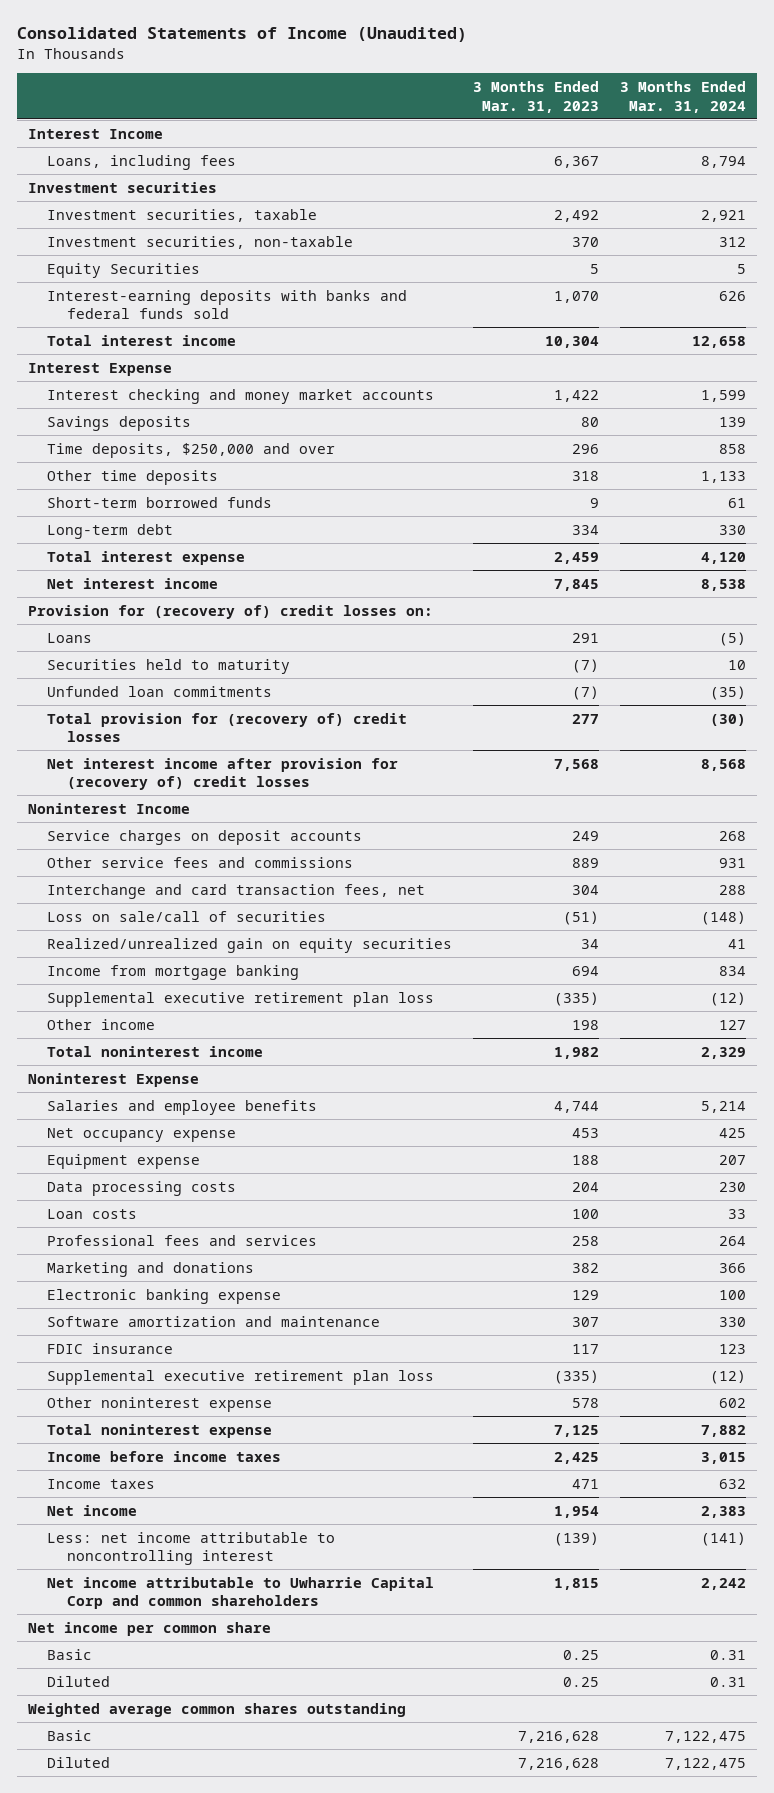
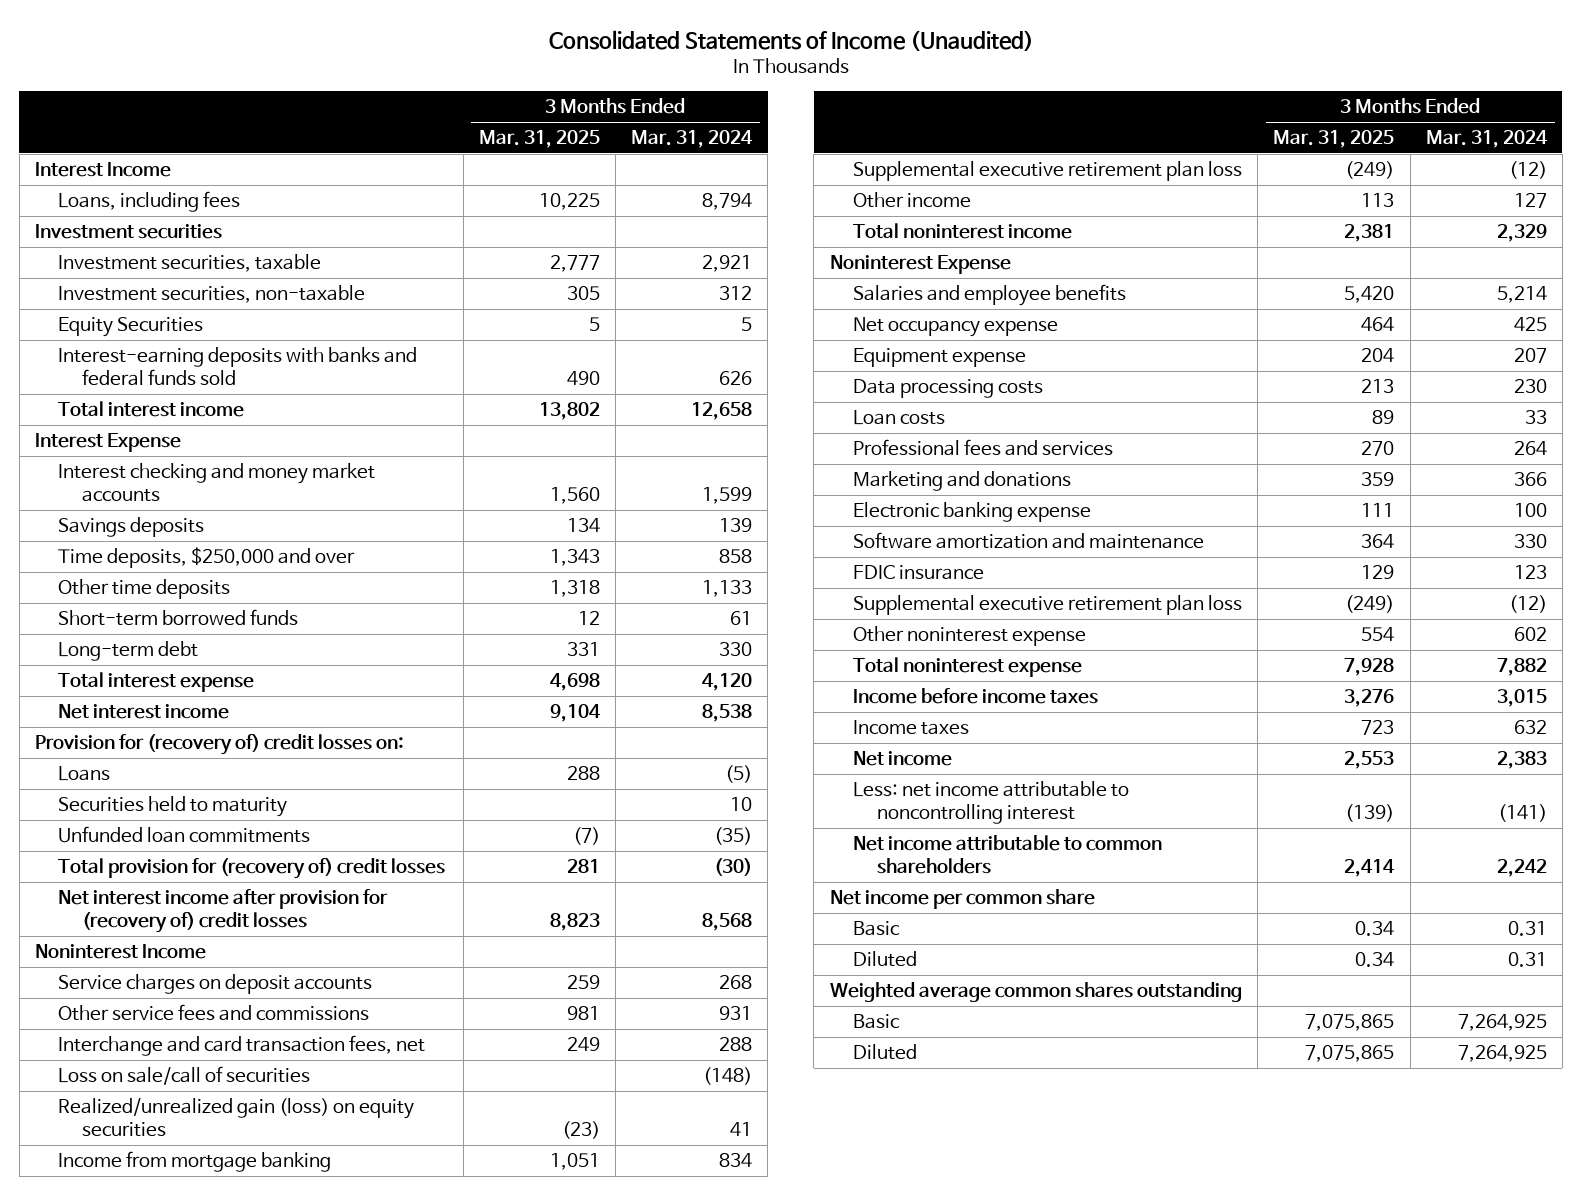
- | 3 Months Ended Mar. 31, 2023 | 3 Months Ended Mar. 31, 2024
+ | 3 Months Ended Mar. 31, 2025 | 3 Months Ended Mar. 31, 2024
- Realized/unrealized gain on equity securities | 34 | 41
+ Realized/unrealized gain (loss) on equity securities | (23) | 41
- Net income attributable to Uwharrie Capital Corp and common shareholders | 1,815 | 2,242
+ Net income attributable to common shareholders | 2,414 | 2,242
- Basic | 7,216,628 | 7,122,475
- Diluted | 7,216,628 | 7,122,475
+ Basic | 7,075,865 | 7,264,925
+ Diluted | 7,075,865 | 7,264,925

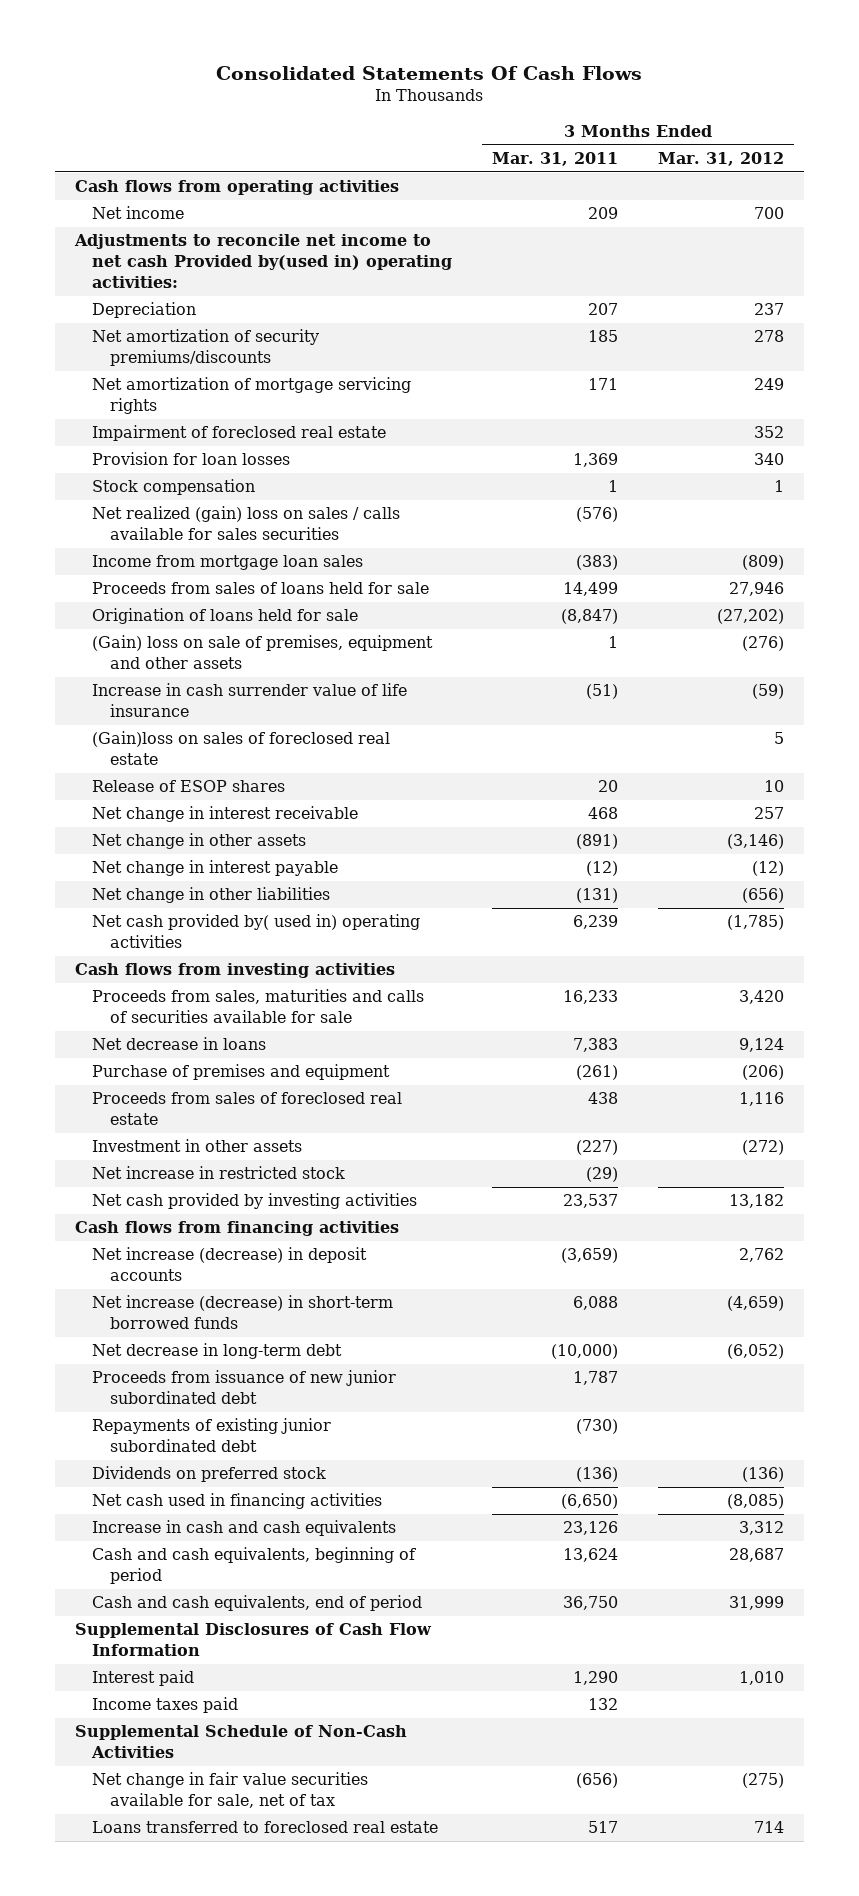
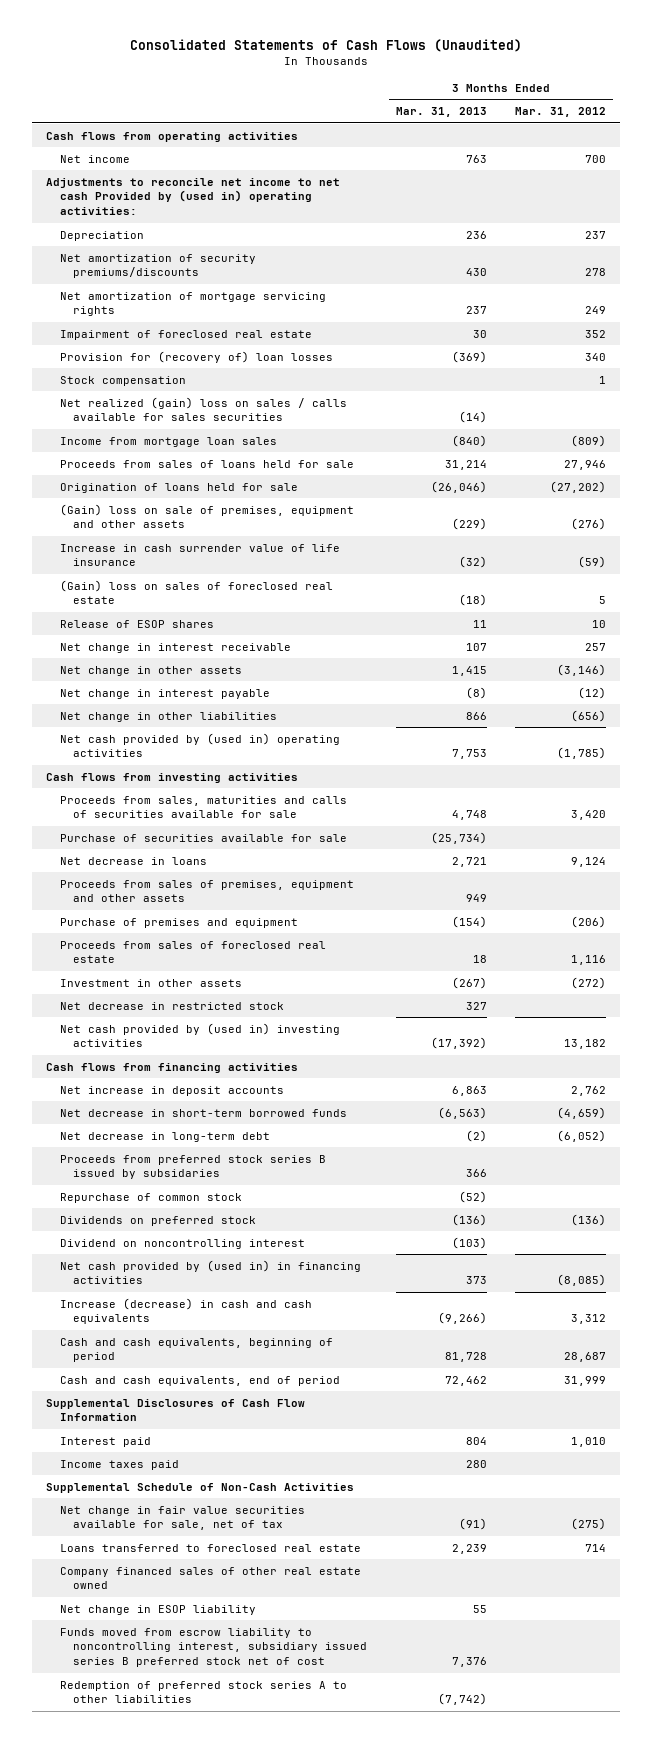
- Consolidated Statements Of Cash Flows
+ Consolidated Statements of Cash Flows (Unaudited)
- | 3 Months Ended Mar. 31, 2011 | 3 Months Ended Mar. 31, 2012
+ | 3 Months Ended Mar. 31, 2013 | 3 Months Ended Mar. 31, 2012
- Adjustments to reconcile net income to net cash Provided by(used in) operating activities:
+ Adjustments to reconcile net income to net cash Provided by (used in) operating activities:
- Provision for loan losses | 1,369 | 340
+ Provision for (recovery of) loan losses | (369) | 340
- (Gain)loss on sales of foreclosed real estate | | 5
+ (Gain) loss on sales of foreclosed real estate | (18) | 5
- Net cash provided by( used in) operating activities | 6,239 | (1,785)
+ Net cash provided by (used in) operating activities | 7,753 | (1,785)
+ Purchase of securities available for sale | (25,734) |
+ Proceeds from sales of premises, equipment and other assets | 949 |
- Net increase in restricted stock | (29) |
- Net cash provided by investing activities | 23,537 | 13,182
+ Net decrease in restricted stock | 327 |
+ Net cash provided by (used in) investing activities | (17,392) | 13,182
- Net increase (decrease) in deposit accounts | (3,659) | 2,762
- Net increase (decrease) in short-term borrowed funds | 6,088 | (4,659)
+ Net increase in deposit accounts | 6,863 | 2,762
+ Net decrease in short-term borrowed funds | (6,563) | (4,659)
- Proceeds from issuance of new junior subordinated debt | 1,787 |
- Repayments of existing junior subordinated debt | (730) |
+ Proceeds from preferred stock series B issued by subsidaries | 366 |
+ Repurchase of common stock | (52) |
- Net cash used in financing activities | (6,650) | (8,085)
- Increase in cash and cash equivalents | 23,126 | 3,312
+ Dividend on noncontrolling interest | (103) |
+ Net cash provided by (used in) in financing activities | 373 | (8,085)
+ Increase (decrease) in cash and cash equivalents | (9,266) | 3,312
+ Company financed sales of other real estate owned
+ Net change in ESOP liability | 55 |
+ Funds moved from escrow liability to noncontrolling interest, subsidiary issued series B preferred stock net of cost | 7,376 |
+ Redemption of preferred stock series A to other liabilities | (7,742) |

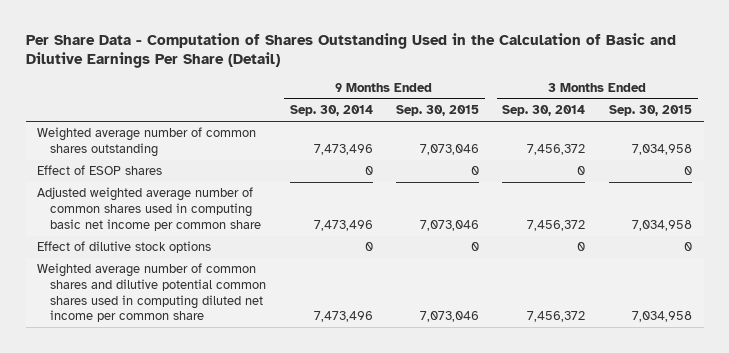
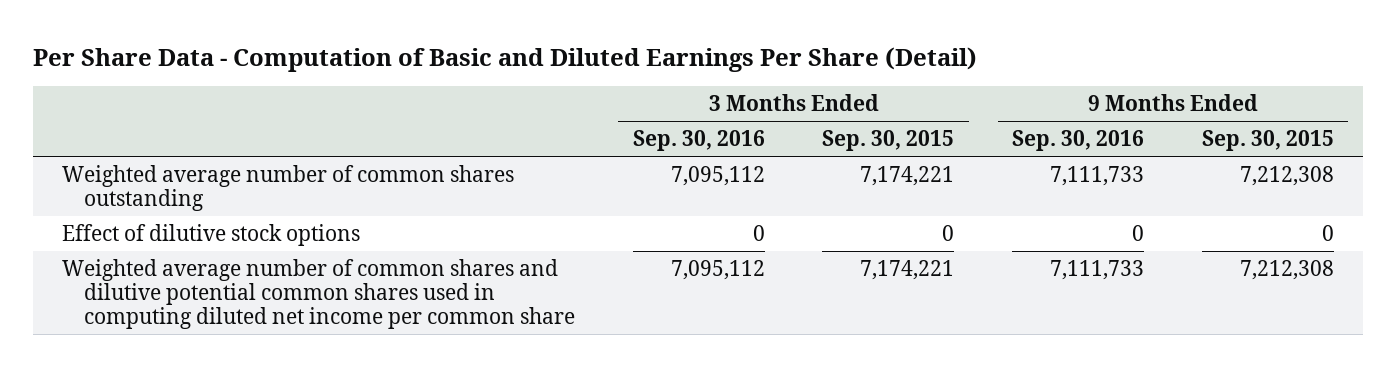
- Per Share Data - Computation of Shares Outstanding Used in the Calculation of Basic and Dilutive Earnings Per Share (Detail)
+ Per Share Data - Computation of Basic and Diluted Earnings Per Share (Detail)
- | 9 Months Ended Sep. 30, 2014 | 9 Months Ended Sep. 30, 2015 | 3 Months Ended Sep. 30, 2014 | 3 Months Ended Sep. 30, 2015
+ | 3 Months Ended Sep. 30, 2016 | 3 Months Ended Sep. 30, 2015 | 9 Months Ended Sep. 30, 2016 | 9 Months Ended Sep. 30, 2015
- Weighted average number of common shares outstanding | 7,473,496 | 7,073,046 | 7,456,372 | 7,034,958
- Effect of ESOP shares | 0 | 0 | 0 | 0
- Adjusted weighted average number of common shares used in computing basic net income per common share | 7,473,496 | 7,073,046 | 7,456,372 | 7,034,958
+ Weighted average number of common shares outstanding | 7,095,112 | 7,174,221 | 7,111,733 | 7,212,308
- Weighted average number of common shares and dilutive potential common shares used in computing diluted net income per common share | 7,473,496 | 7,073,046 | 7,456,372 | 7,034,958
+ Weighted average number of common shares and dilutive potential common shares used in computing diluted net income per common share | 7,095,112 | 7,174,221 | 7,111,733 | 7,212,308

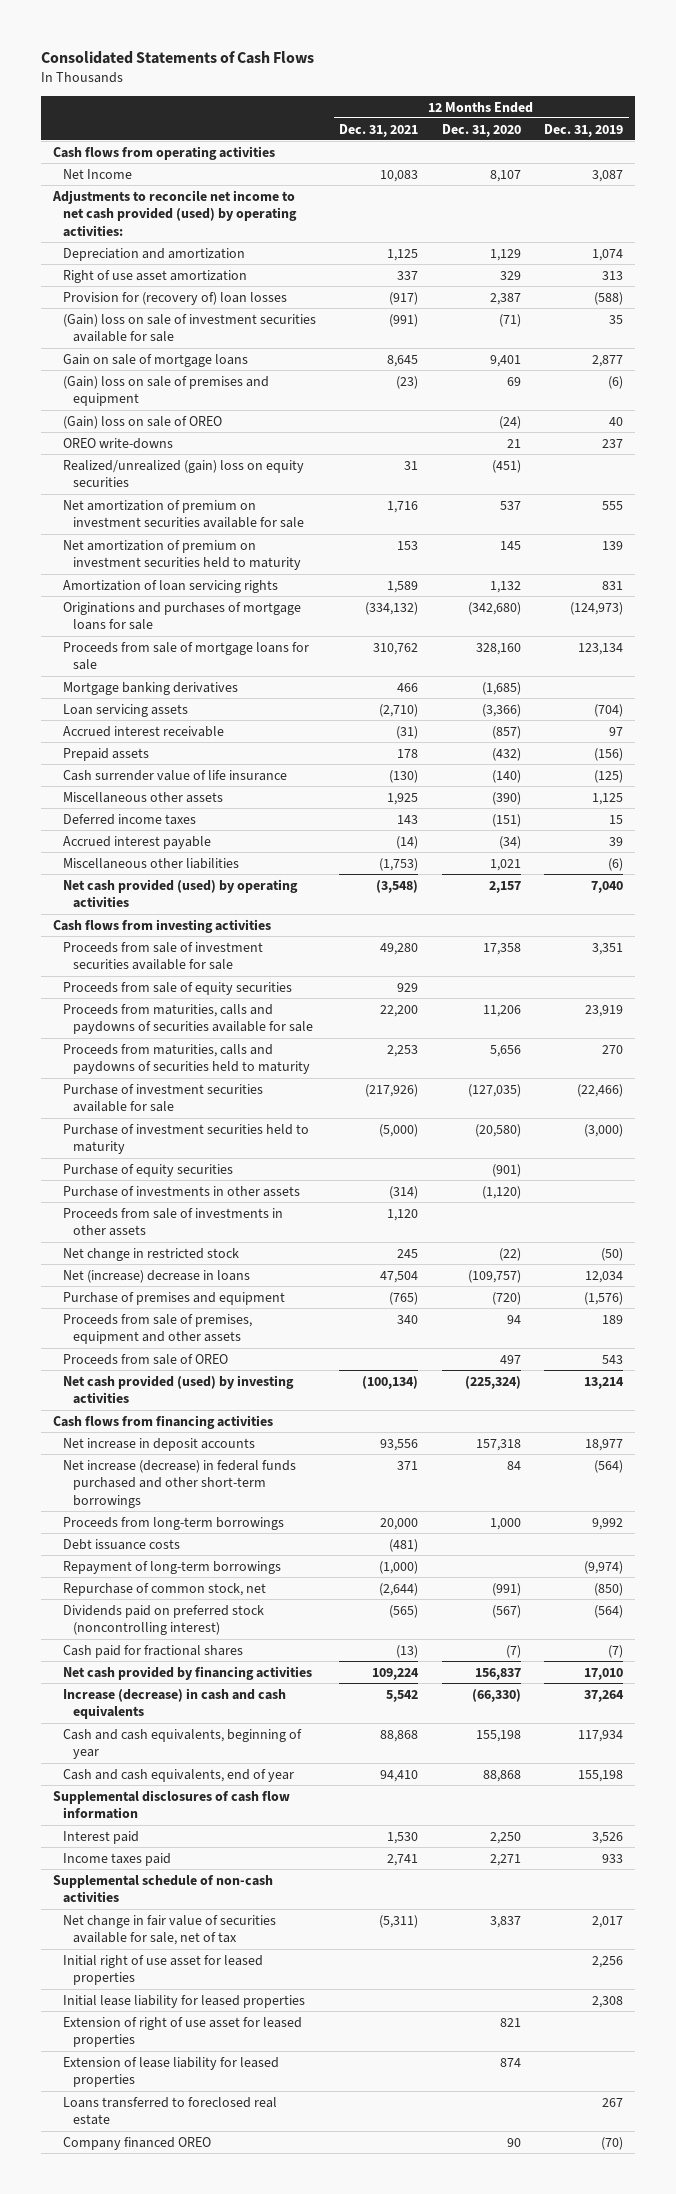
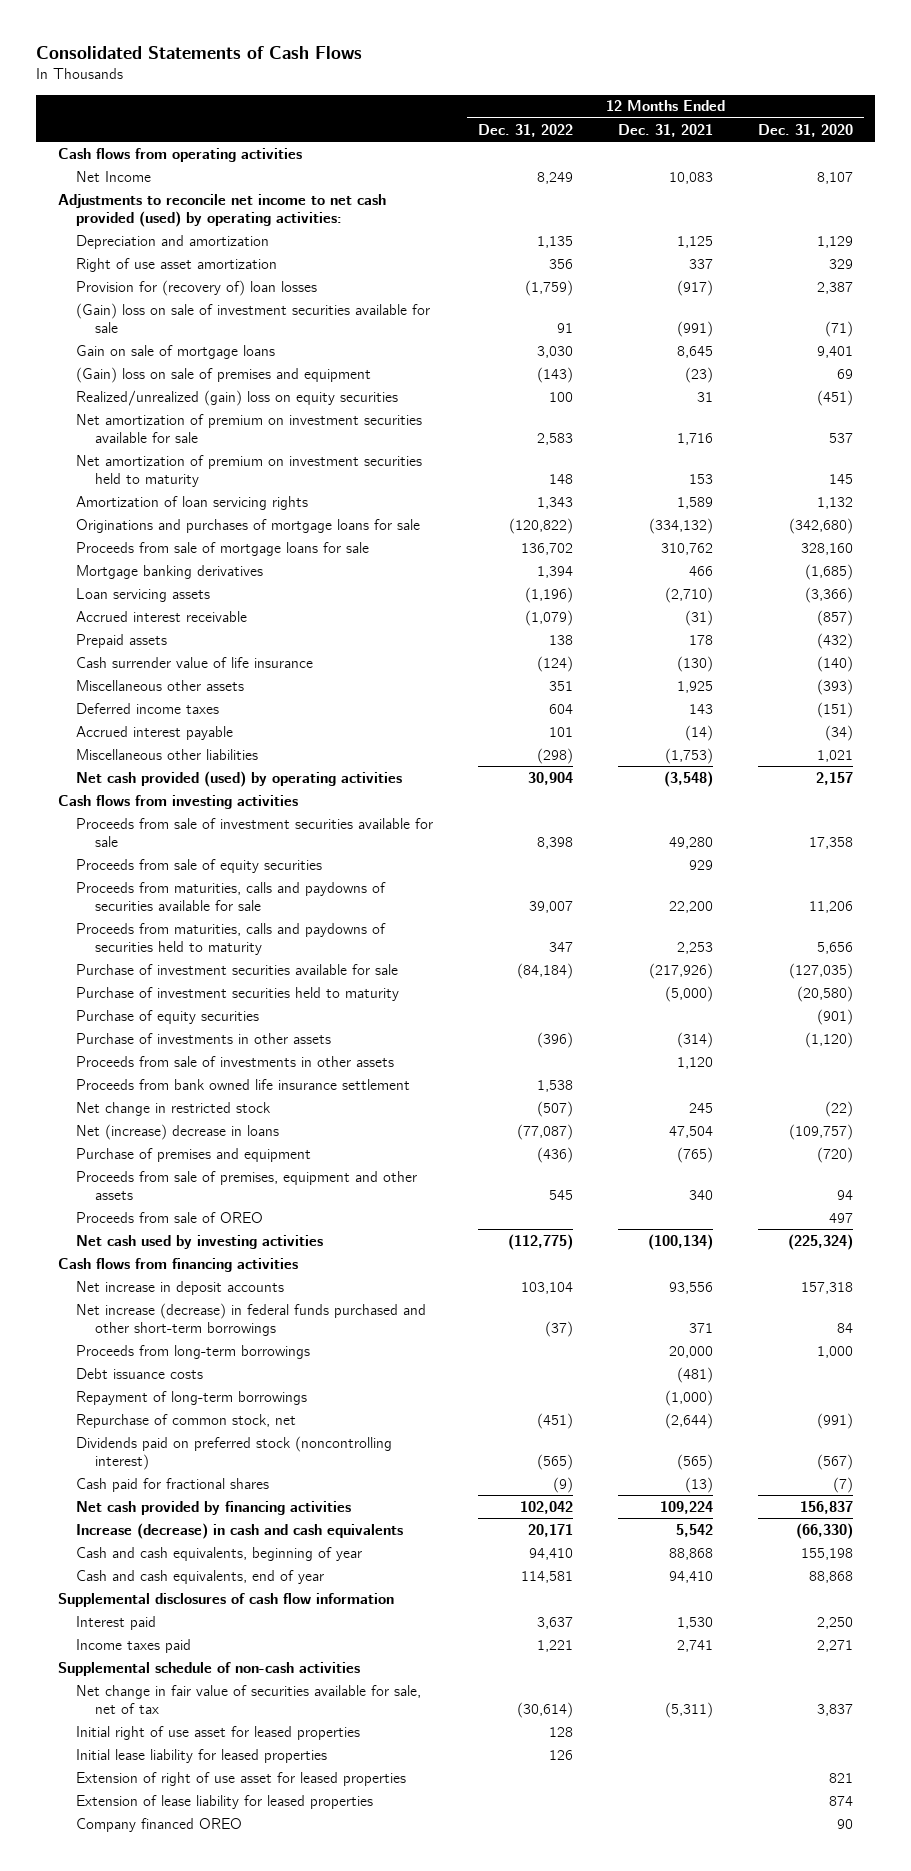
- | 12 Months Ended Dec. 31, 2021 | 12 Months Ended Dec. 31, 2020 | 12 Months Ended Dec. 31, 2019
+ | 12 Months Ended Dec. 31, 2022 | 12 Months Ended Dec. 31, 2021 | 12 Months Ended Dec. 31, 2020
- (Gain) loss on sale of OREO | | (24) | 40
- OREO write-downs | | 21 | 237
- Miscellaneous other assets | 1,925 | (390) | 1,125
+ Miscellaneous other assets | 351 | 1,925 | (393)
+ Proceeds from bank owned life insurance settlement | 1,538 | |
- Net cash provided (used) by investing activities | (100,134) | (225,324) | 13,214
+ Net cash used by investing activities | (112,775) | (100,134) | (225,324)
- Loans transferred to foreclosed real estate | | | 267

